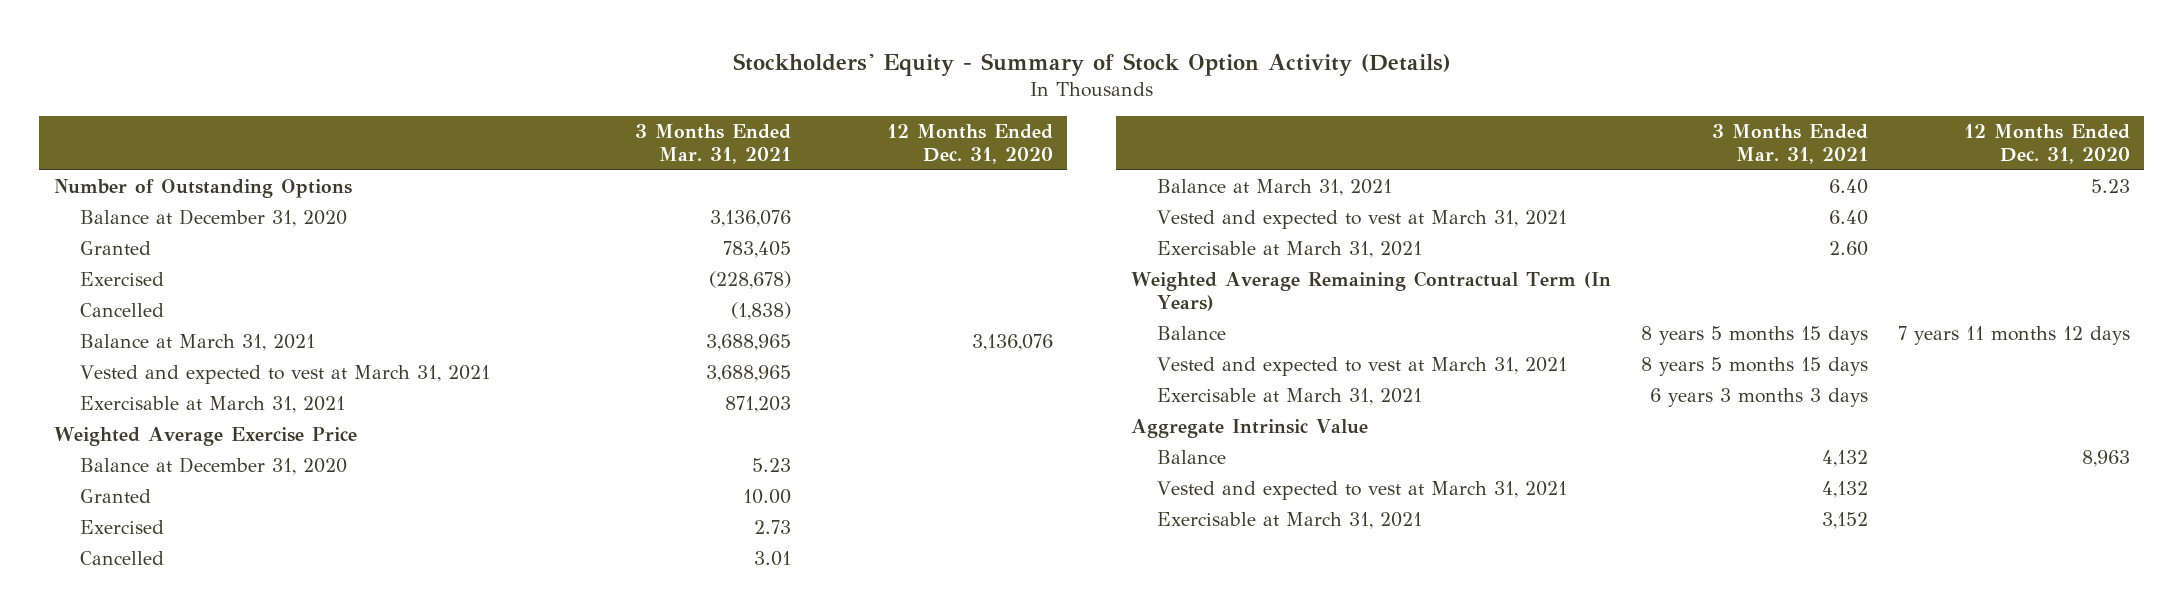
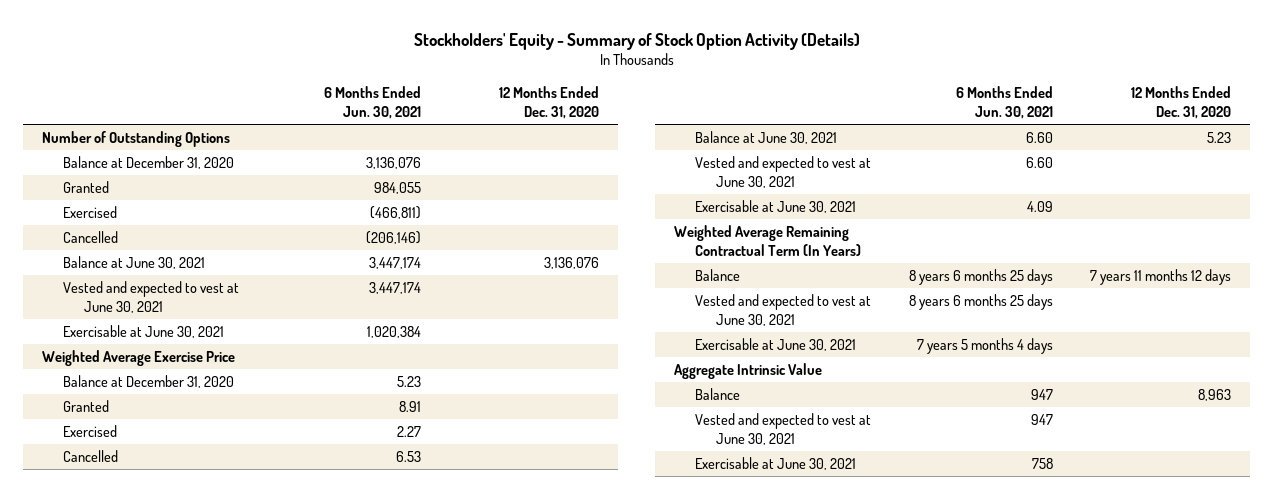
- | 3 Months Ended Mar. 31, 2021 | 12 Months Ended Dec. 31, 2020
+ | 6 Months Ended Jun. 30, 2021 | 12 Months Ended Dec. 31, 2020
- Balance at March 31, 2021 | 3,688,965 | 3,136,076
- Vested and expected to vest at March 31, 2021 | 3,688,965 |
- Exercisable at March 31, 2021 | 871,203 |
+ Balance at June 30, 2021 | 3,447,174 | 3,136,076
+ Vested and expected to vest at June 30, 2021 | 3,447,174 |
+ Exercisable at June 30, 2021 | 1,020,384 |
- Balance at March 31, 2021 | 6.40 | 5.23
- Vested and expected to vest at March 31, 2021 | 6.40 |
- Exercisable at March 31, 2021 | 2.60 |
+ Balance at June 30, 2021 | 6.60 | 5.23
+ Vested and expected to vest at June 30, 2021 | 6.60 |
+ Exercisable at June 30, 2021 | 4.09 |
- Vested and expected to vest at March 31, 2021 | 8 years 5 months 15 days |
- Exercisable at March 31, 2021 | 6 years 3 months 3 days |
+ Vested and expected to vest at June 30, 2021 | 8 years 6 months 25 days |
+ Exercisable at June 30, 2021 | 7 years 5 months 4 days |
- Vested and expected to vest at March 31, 2021 | 4,132 |
- Exercisable at March 31, 2021 | 3,152 |
+ Vested and expected to vest at June 30, 2021 | 947 |
+ Exercisable at June 30, 2021 | 758 |

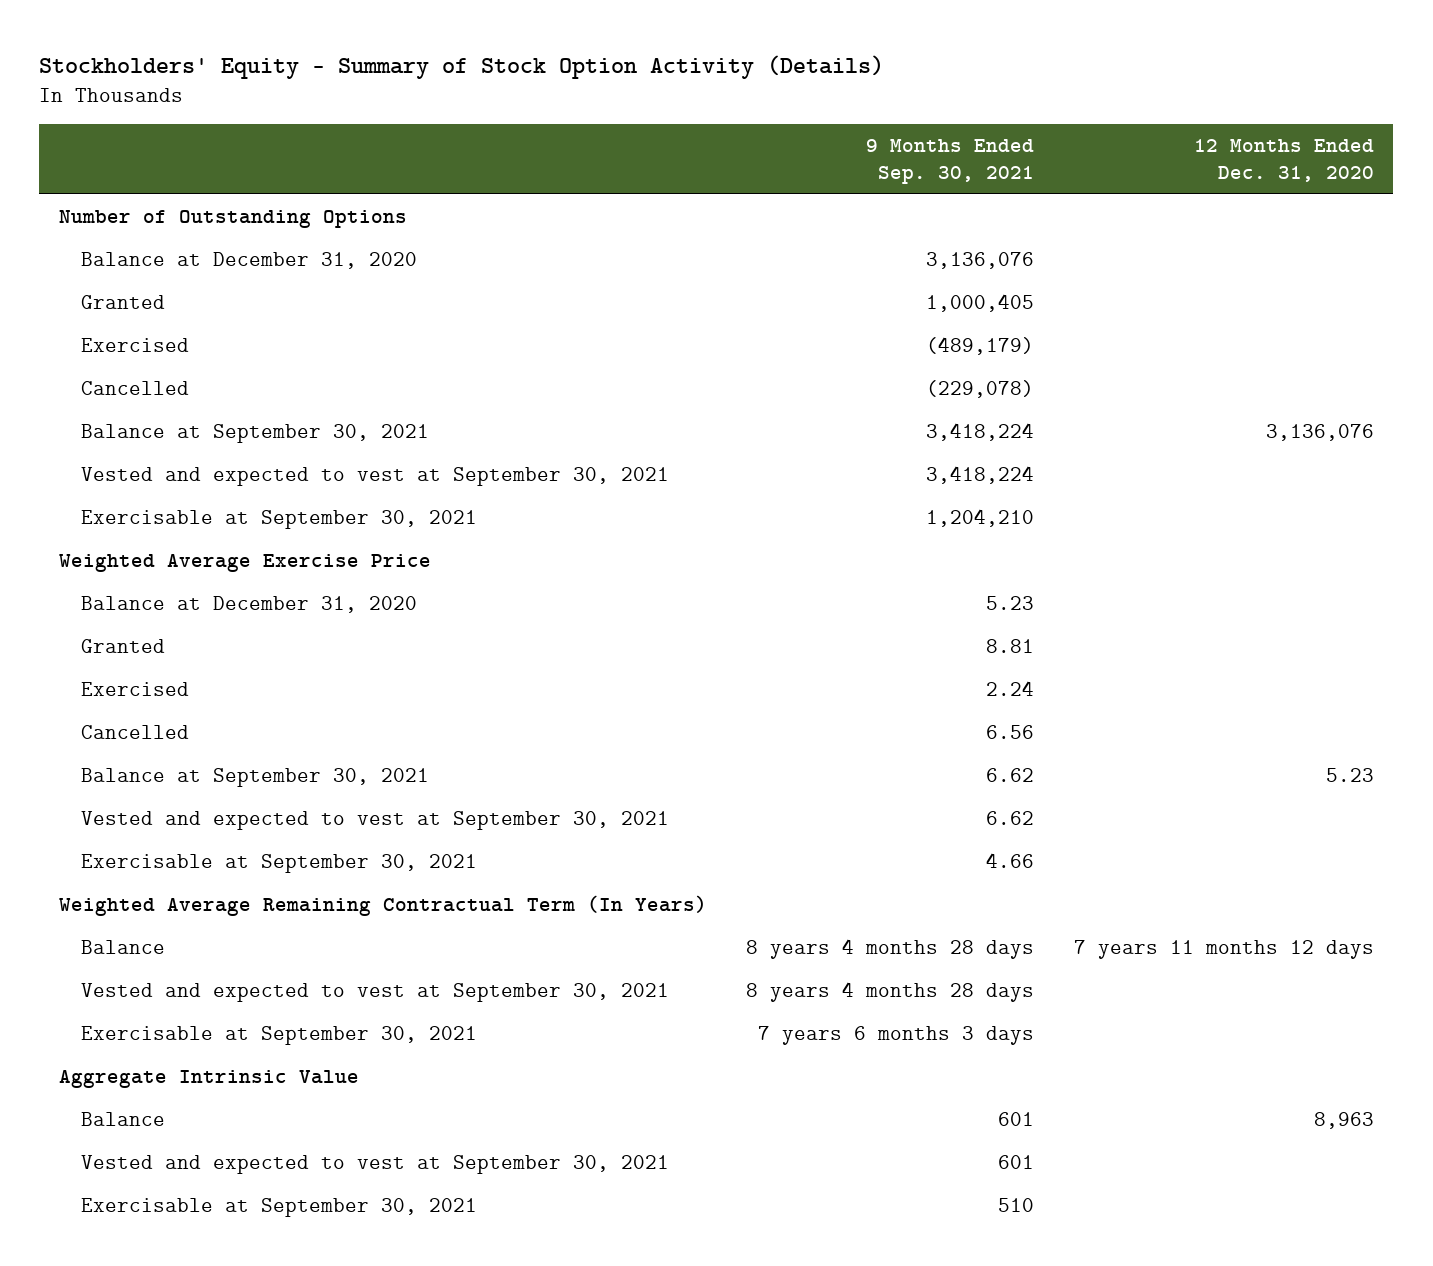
- | 6 Months Ended Jun. 30, 2021 | 12 Months Ended Dec. 31, 2020
+ | 9 Months Ended Sep. 30, 2021 | 12 Months Ended Dec. 31, 2020
- Balance at June 30, 2021 | 3,447,174 | 3,136,076
- Vested and expected to vest at June 30, 2021 | 3,447,174 |
- Exercisable at June 30, 2021 | 1,020,384 |
+ Balance at September 30, 2021 | 3,418,224 | 3,136,076
+ Vested and expected to vest at September 30, 2021 | 3,418,224 |
+ Exercisable at September 30, 2021 | 1,204,210 |
- Balance at June 30, 2021 | 6.60 | 5.23
- Vested and expected to vest at June 30, 2021 | 6.60 |
- Exercisable at June 30, 2021 | 4.09 |
+ Balance at September 30, 2021 | 6.62 | 5.23
+ Vested and expected to vest at September 30, 2021 | 6.62 |
+ Exercisable at September 30, 2021 | 4.66 |
- Vested and expected to vest at June 30, 2021 | 8 years 6 months 25 days |
- Exercisable at June 30, 2021 | 7 years 5 months 4 days |
+ Vested and expected to vest at September 30, 2021 | 8 years 4 months 28 days |
+ Exercisable at September 30, 2021 | 7 years 6 months 3 days |
- Vested and expected to vest at June 30, 2021 | 947 |
- Exercisable at June 30, 2021 | 758 |
+ Vested and expected to vest at September 30, 2021 | 601 |
+ Exercisable at September 30, 2021 | 510 |

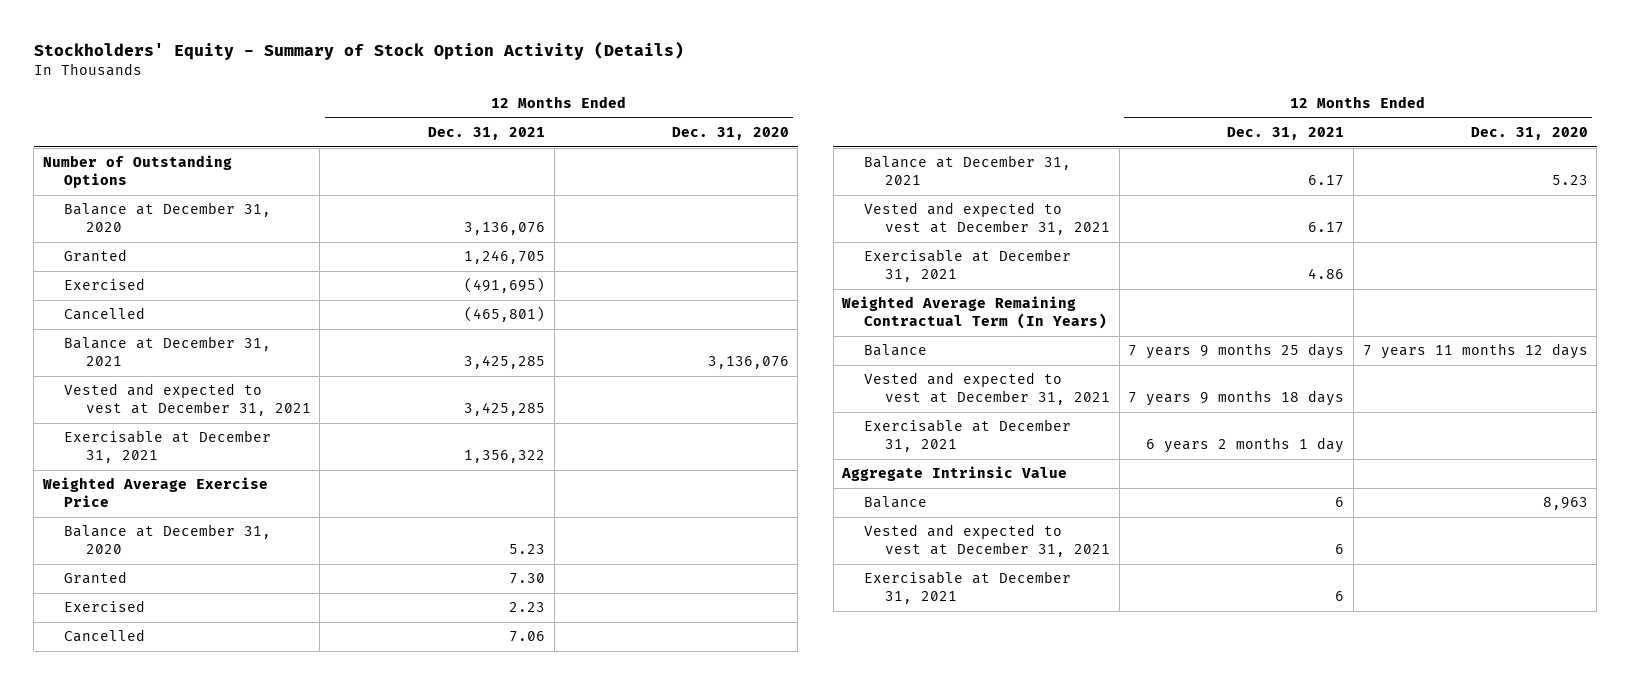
- | 9 Months Ended Sep. 30, 2021 | 12 Months Ended Dec. 31, 2020
+ | 12 Months Ended Dec. 31, 2021 | 12 Months Ended Dec. 31, 2020
- Balance at September 30, 2021 | 3,418,224 | 3,136,076
- Vested and expected to vest at September 30, 2021 | 3,418,224 |
- Exercisable at September 30, 2021 | 1,204,210 |
+ Balance at December 31, 2021 | 3,425,285 | 3,136,076
+ Vested and expected to vest at December 31, 2021 | 3,425,285 |
+ Exercisable at December 31, 2021 | 1,356,322 |
- Balance at September 30, 2021 | 6.62 | 5.23
- Vested and expected to vest at September 30, 2021 | 6.62 |
- Exercisable at September 30, 2021 | 4.66 |
+ Balance at December 31, 2021 | 6.17 | 5.23
+ Vested and expected to vest at December 31, 2021 | 6.17 |
+ Exercisable at December 31, 2021 | 4.86 |
- Vested and expected to vest at September 30, 2021 | 8 years 4 months 28 days |
- Exercisable at September 30, 2021 | 7 years 6 months 3 days |
+ Vested and expected to vest at December 31, 2021 | 7 years 9 months 18 days |
+ Exercisable at December 31, 2021 | 6 years 2 months 1 day |
- Vested and expected to vest at September 30, 2021 | 601 |
- Exercisable at September 30, 2021 | 510 |
+ Vested and expected to vest at December 31, 2021 | 6 |
+ Exercisable at December 31, 2021 | 6 |

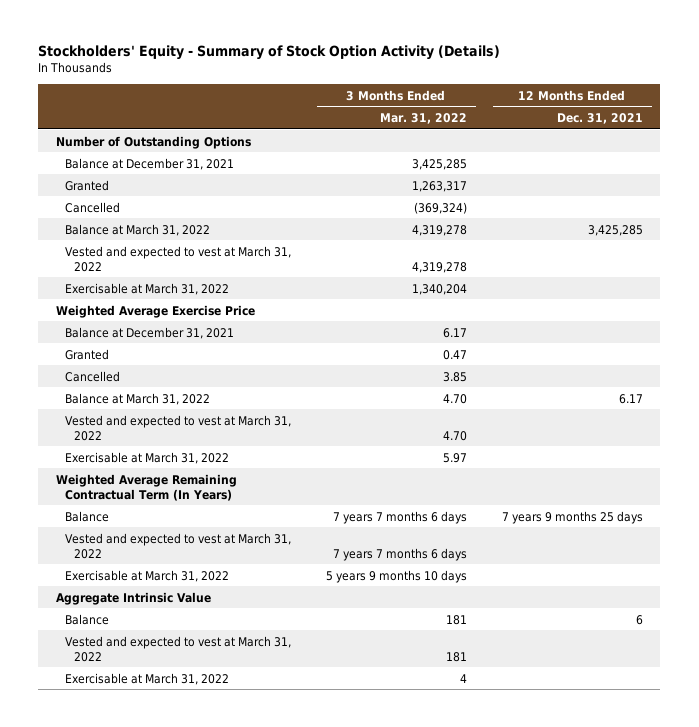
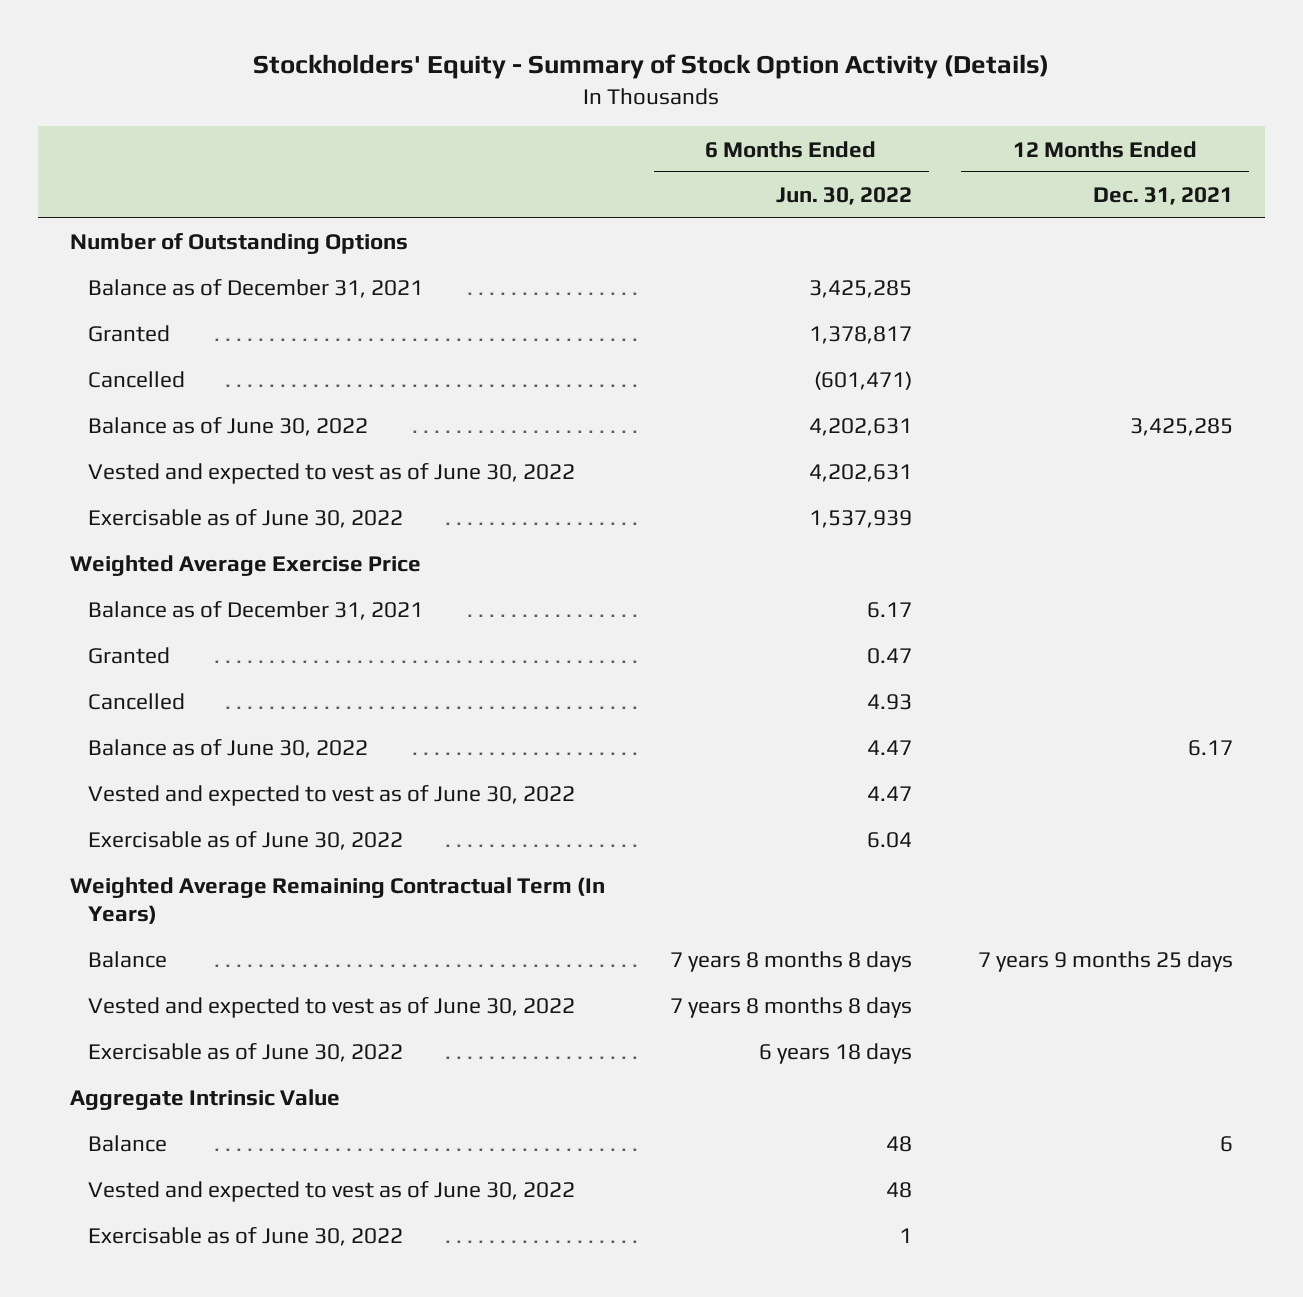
- | 3 Months Ended Mar. 31, 2022 | 12 Months Ended Dec. 31, 2021
+ | 6 Months Ended Jun. 30, 2022 | 12 Months Ended Dec. 31, 2021
- Balance at December 31, 2021 | 3,425,285 |
+ Balance as of December 31, 2021 | 3,425,285 |
- Balance at March 31, 2022 | 4,319,278 | 3,425,285
- Vested and expected to vest at March 31, 2022 | 4,319,278 |
- Exercisable at March 31, 2022 | 1,340,204 |
+ Balance as of June 30, 2022 | 4,202,631 | 3,425,285
+ Vested and expected to vest as of June 30, 2022 | 4,202,631 |
+ Exercisable as of June 30, 2022 | 1,537,939 |
- Balance at December 31, 2021 | 6.17 |
+ Balance as of December 31, 2021 | 6.17 |
- Balance at March 31, 2022 | 4.70 | 6.17
- Vested and expected to vest at March 31, 2022 | 4.70 |
- Exercisable at March 31, 2022 | 5.97 |
+ Balance as of June 30, 2022 | 4.47 | 6.17
+ Vested and expected to vest as of June 30, 2022 | 4.47 |
+ Exercisable as of June 30, 2022 | 6.04 |
- Vested and expected to vest at March 31, 2022 | 7 years 7 months 6 days |
- Exercisable at March 31, 2022 | 5 years 9 months 10 days |
+ Vested and expected to vest as of June 30, 2022 | 7 years 8 months 8 days |
+ Exercisable as of June 30, 2022 | 6 years 18 days |
- Vested and expected to vest at March 31, 2022 | 181 |
- Exercisable at March 31, 2022 | 4 |
+ Vested and expected to vest as of June 30, 2022 | 48 |
+ Exercisable as of June 30, 2022 | 1 |

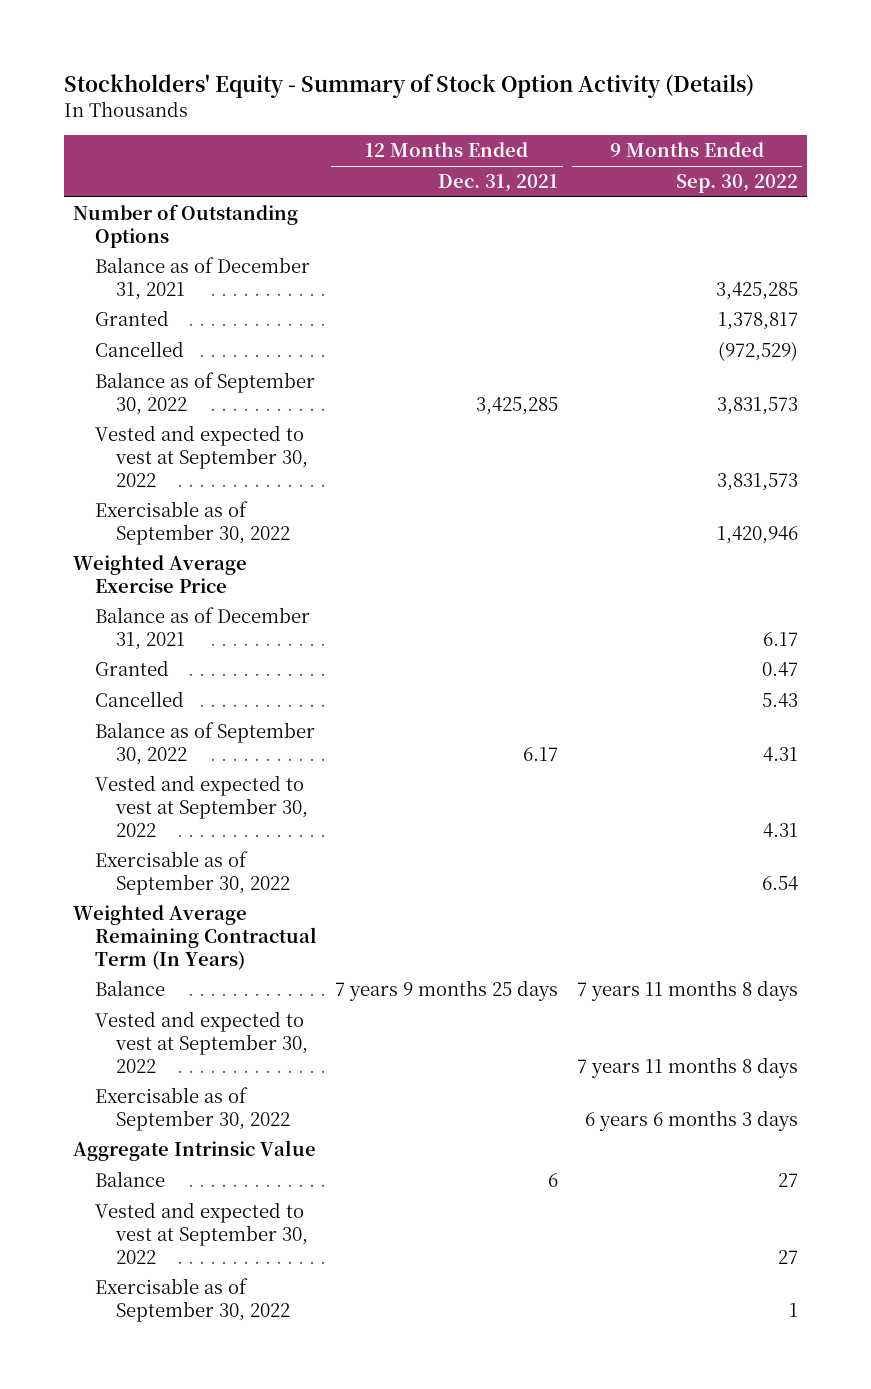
- | 6 Months Ended Jun. 30, 2022 | 12 Months Ended Dec. 31, 2021
+ | 12 Months Ended Dec. 31, 2021 | 9 Months Ended Sep. 30, 2022
- Balance as of June 30, 2022 | 4,202,631 | 3,425,285
- Vested and expected to vest as of June 30, 2022 | 4,202,631 |
- Exercisable as of June 30, 2022 | 1,537,939 |
+ Balance as of September 30, 2022 | 3,425,285 | 3,831,573
+ Vested and expected to vest at September 30, 2022 | | 3,831,573
+ Exercisable as of September 30, 2022 | | 1,420,946
- Balance as of June 30, 2022 | 4.47 | 6.17
- Vested and expected to vest as of June 30, 2022 | 4.47 |
- Exercisable as of June 30, 2022 | 6.04 |
+ Balance as of September 30, 2022 | 6.17 | 4.31
+ Vested and expected to vest at September 30, 2022 | | 4.31
+ Exercisable as of September 30, 2022 | | 6.54
- Vested and expected to vest as of June 30, 2022 | 7 years 8 months 8 days |
- Exercisable as of June 30, 2022 | 6 years 18 days |
+ Vested and expected to vest at September 30, 2022 | | 7 years 11 months 8 days
+ Exercisable as of September 30, 2022 | | 6 years 6 months 3 days
- Vested and expected to vest as of June 30, 2022 | 48 |
- Exercisable as of June 30, 2022 | 1 |
+ Vested and expected to vest at September 30, 2022 | | 27
+ Exercisable as of September 30, 2022 | | 1

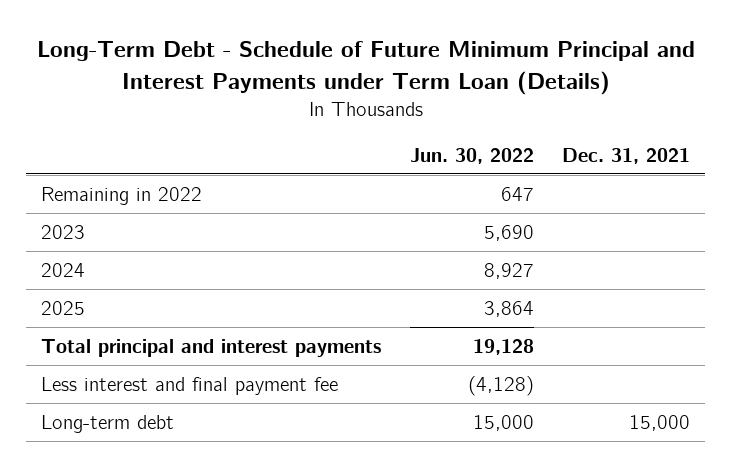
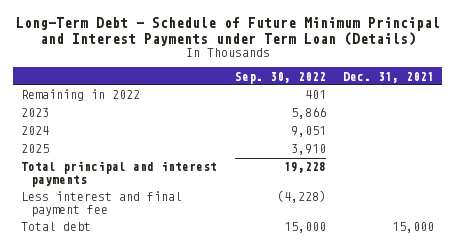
- | Jun. 30, 2022 | Dec. 31, 2021
+ | Sep. 30, 2022 | Dec. 31, 2021
- Long-term debt | 15,000 | 15,000
+ Total debt | 15,000 | 15,000

